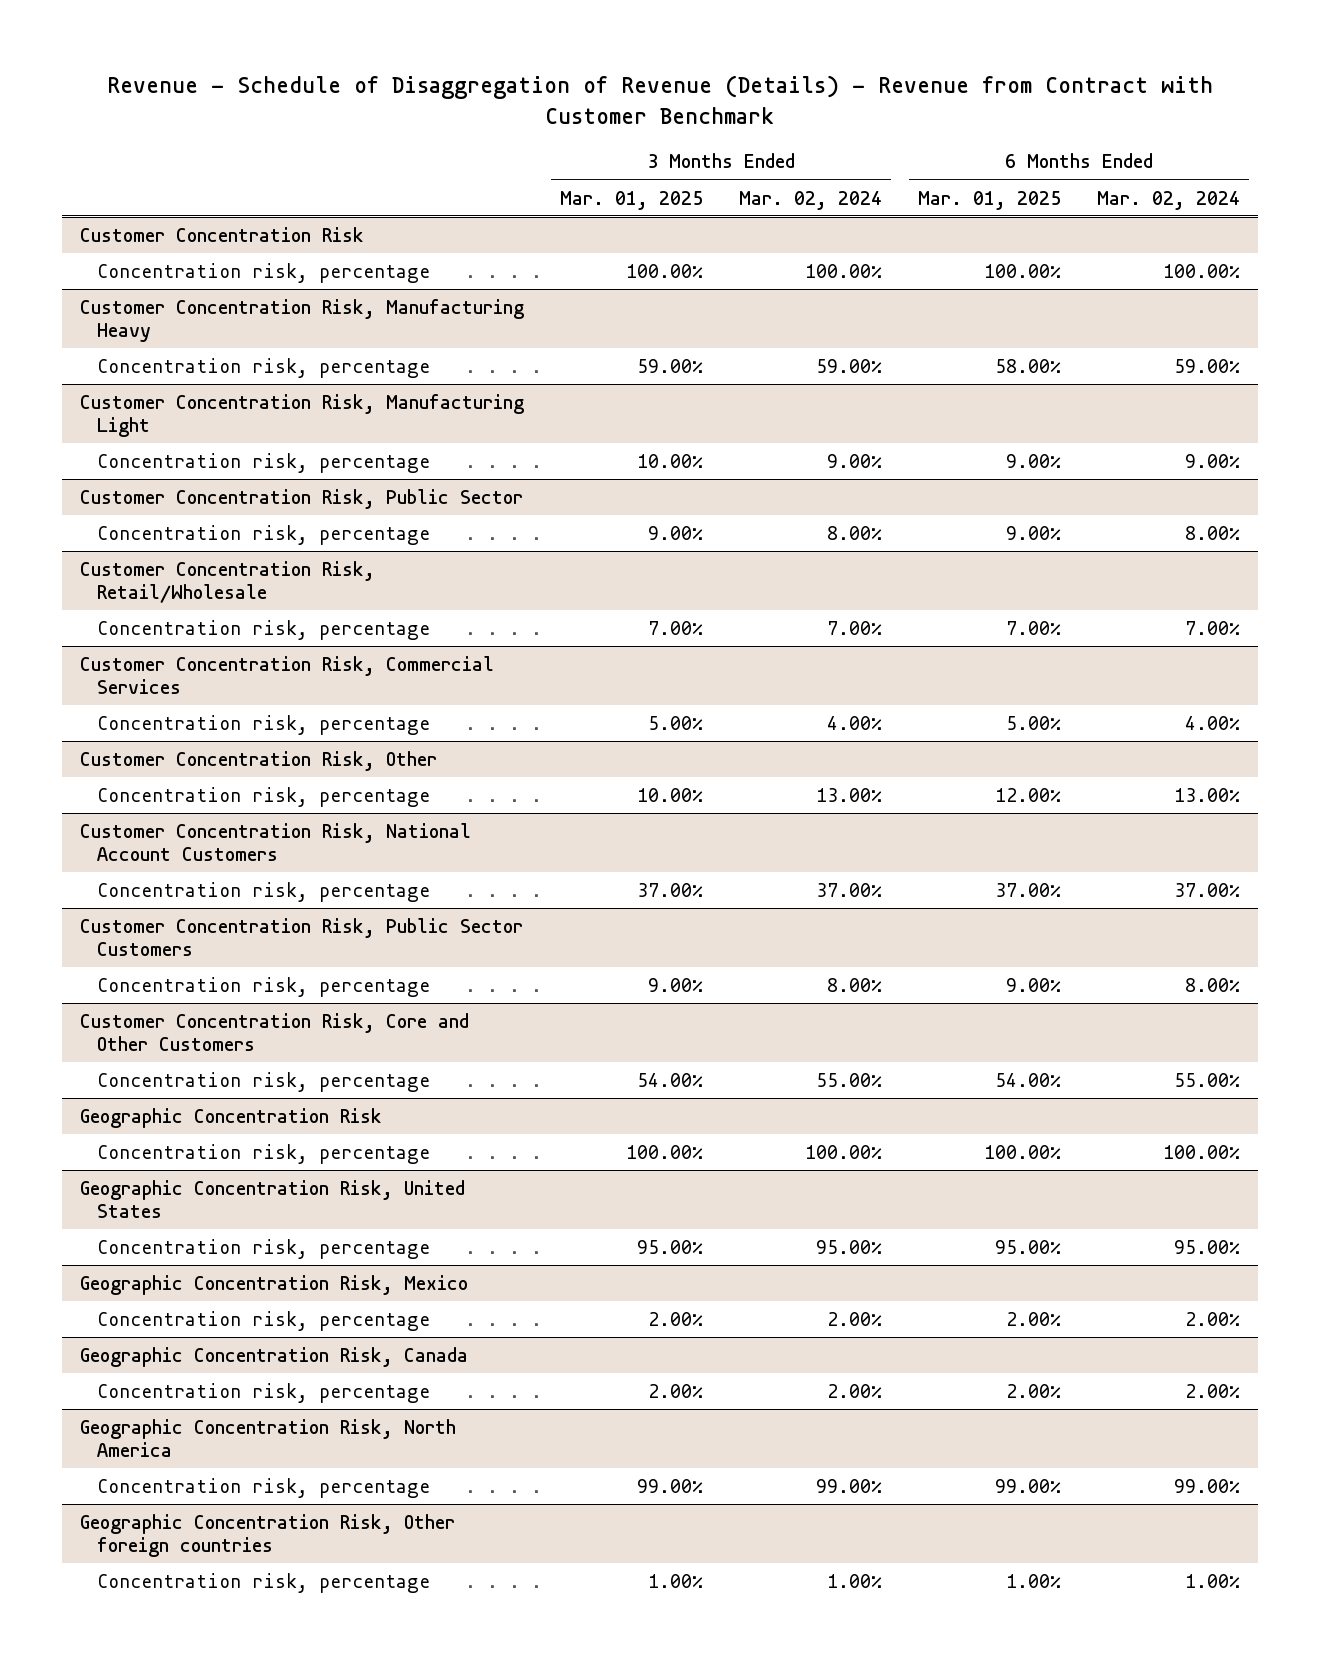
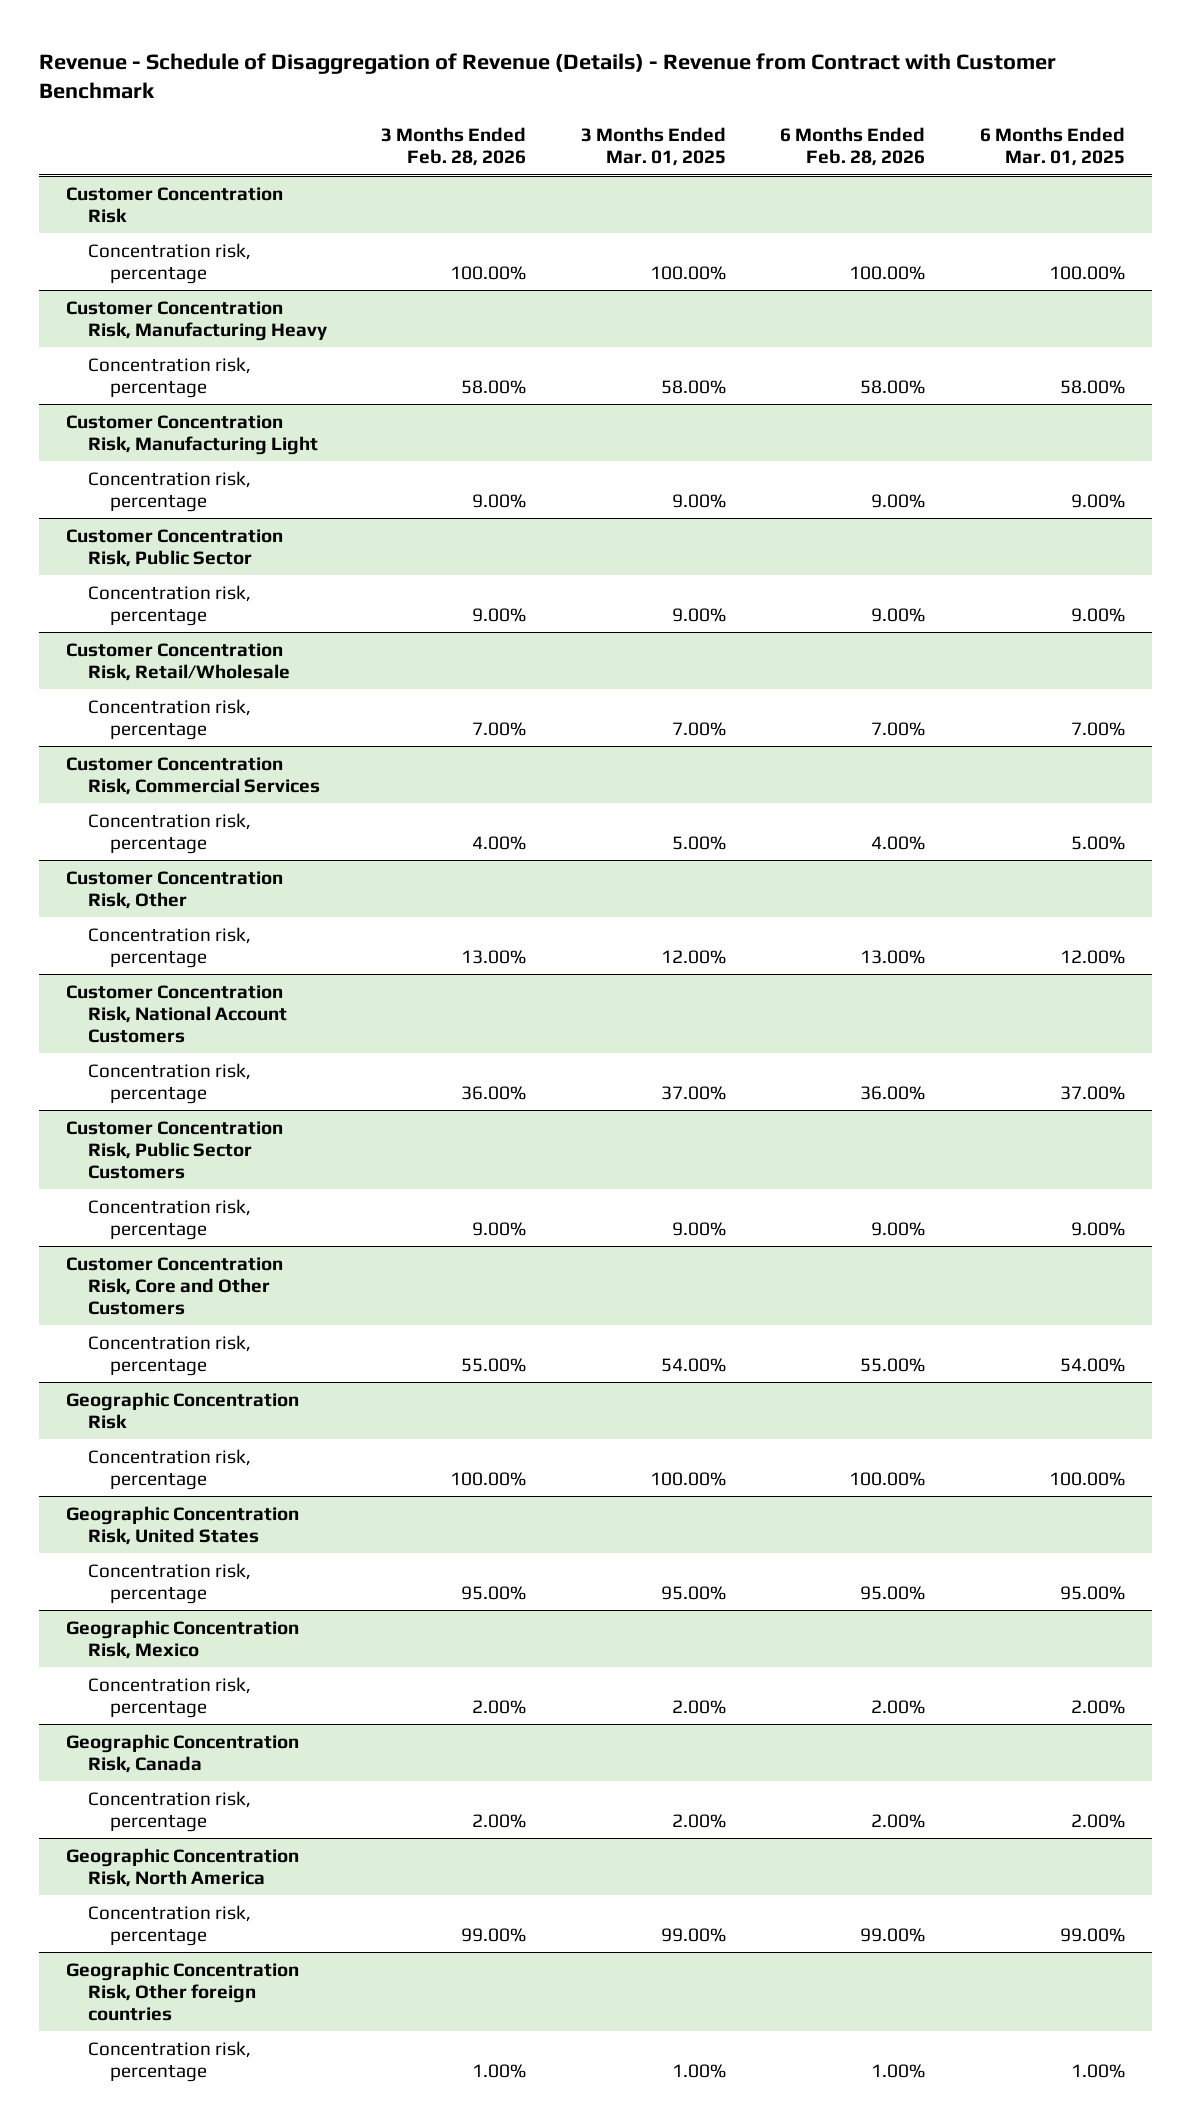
- | 3 Months Ended Mar. 01, 2025 | 3 Months Ended Mar. 02, 2024 | 6 Months Ended Mar. 01, 2025 | 6 Months Ended Mar. 02, 2024
+ | 3 Months Ended Feb. 28, 2026 | 3 Months Ended Mar. 01, 2025 | 6 Months Ended Feb. 28, 2026 | 6 Months Ended Mar. 01, 2025
@ Customer Concentration Risk, Manufacturing Heavy
- Concentration risk, percentage | 59.00% | 59.00% | 58.00% | 59.00%
+ Concentration risk, percentage | 58.00% | 58.00% | 58.00% | 58.00%
@ Customer Concentration Risk, Manufacturing Light
- Concentration risk, percentage | 10.00% | 9.00% | 9.00% | 9.00%
+ Concentration risk, percentage | 9.00% | 9.00% | 9.00% | 9.00%
@ Customer Concentration Risk, Other
- Concentration risk, percentage | 10.00% | 13.00% | 12.00% | 13.00%
+ Concentration risk, percentage | 13.00% | 12.00% | 13.00% | 12.00%

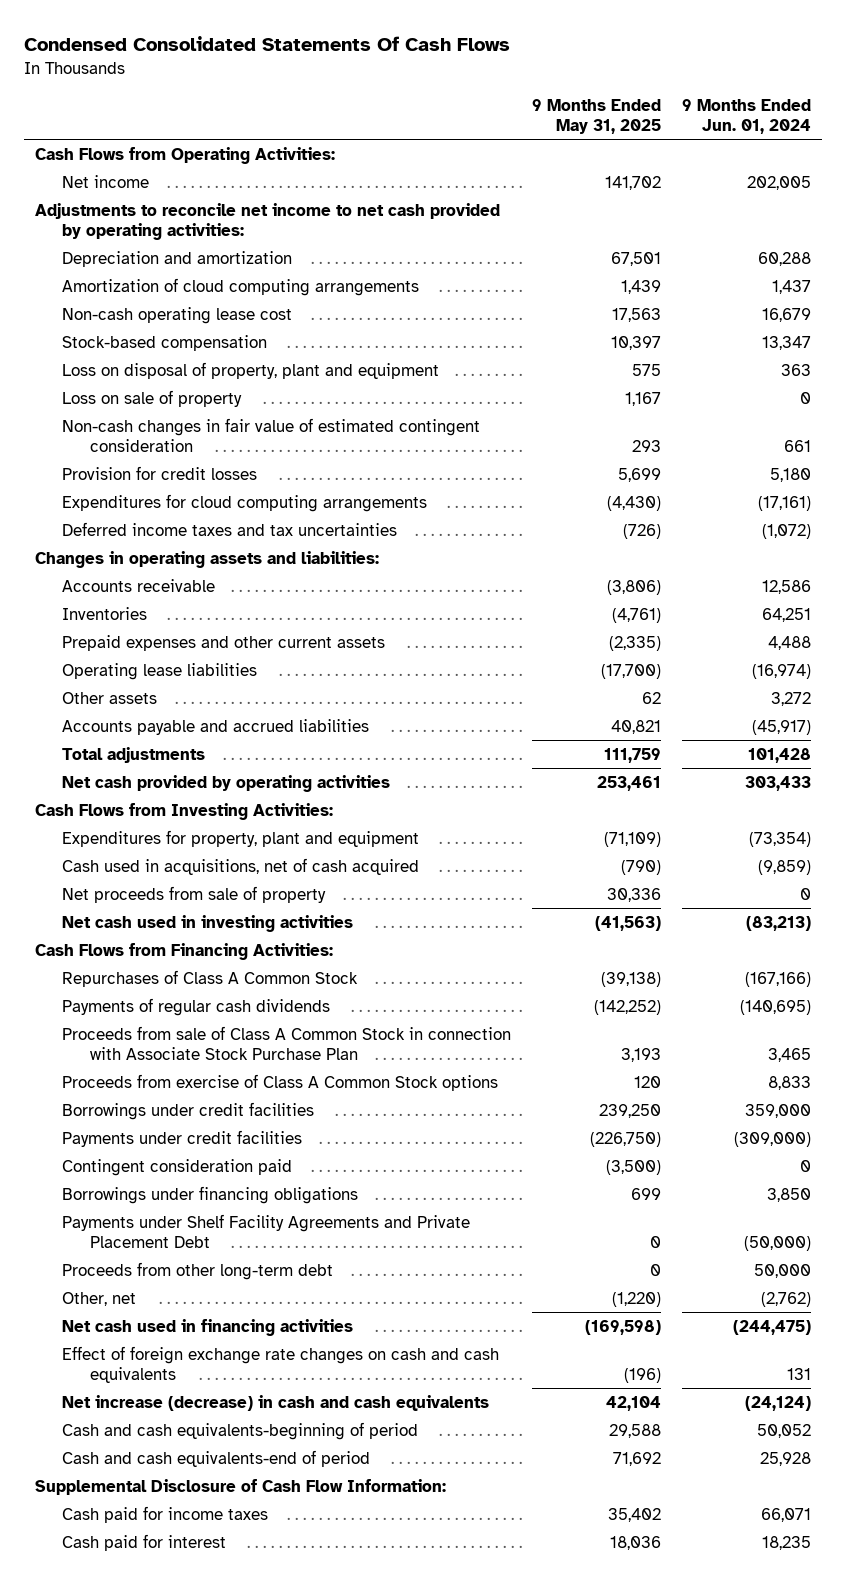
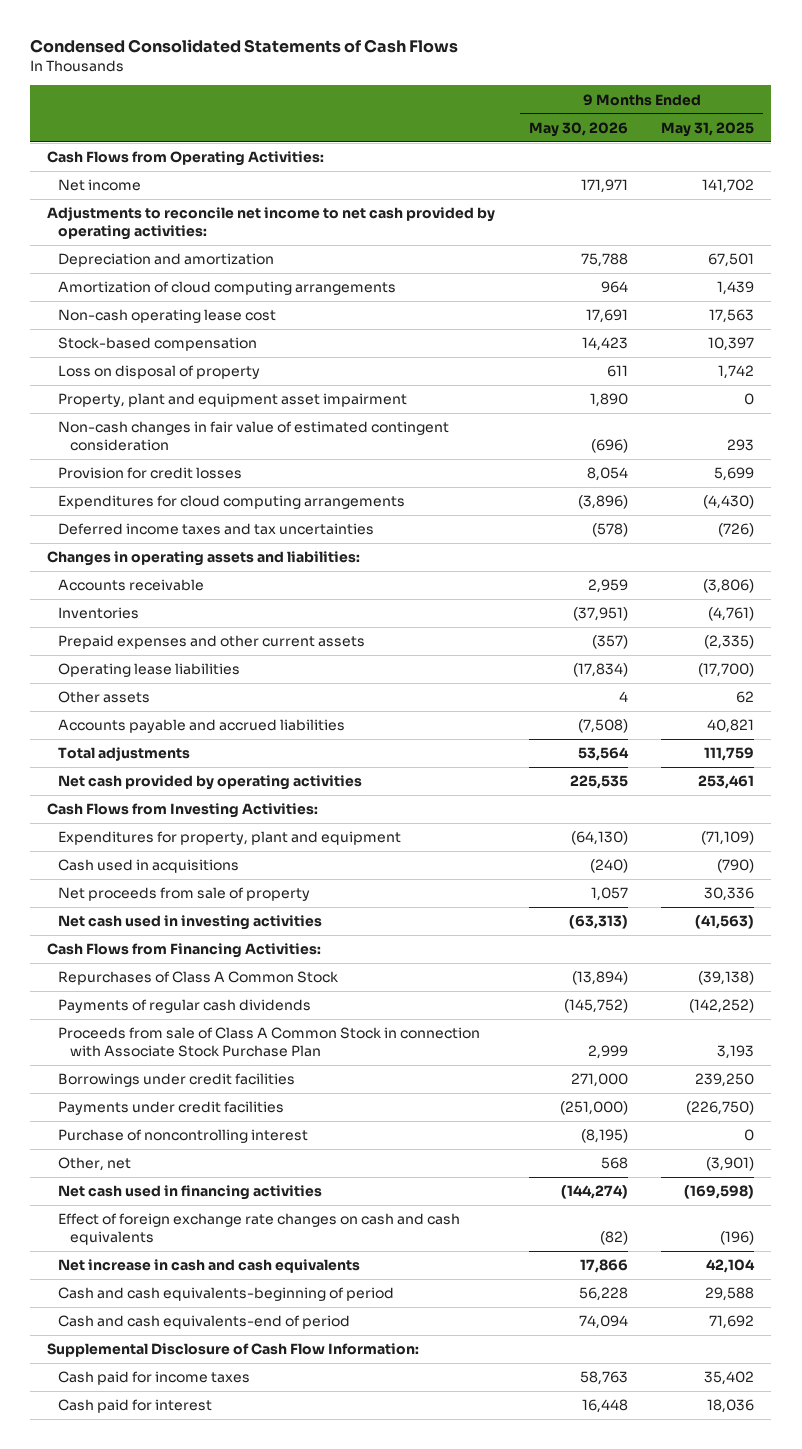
- Condensed Consolidated Statements Of Cash Flows
+ Condensed Consolidated Statements of Cash Flows
- | 9 Months Ended May 31, 2025 | 9 Months Ended Jun. 01, 2024
+ | 9 Months Ended May 30, 2026 | 9 Months Ended May 31, 2025
- Loss on disposal of property, plant and equipment | 575 | 363
- Loss on sale of property | 1,167 | 0
+ Loss on disposal of property | 611 | 1,742
+ Property, plant and equipment asset impairment | 1,890 | 0
- Cash used in acquisitions, net of cash acquired | (790) | (9,859)
+ Cash used in acquisitions | (240) | (790)
- Proceeds from exercise of Class A Common Stock options | 120 | 8,833
- Contingent consideration paid | (3,500) | 0
- Borrowings under financing obligations | 699 | 3,850
- Payments under Shelf Facility Agreements and Private Placement Debt | 0 | (50,000)
- Proceeds from other long-term debt | 0 | 50,000
- Other, net | (1,220) | (2,762)
+ Purchase of noncontrolling interest | (8,195) | 0
+ Other, net | 568 | (3,901)
- Net increase (decrease) in cash and cash equivalents | 42,104 | (24,124)
+ Net increase in cash and cash equivalents | 17,866 | 42,104

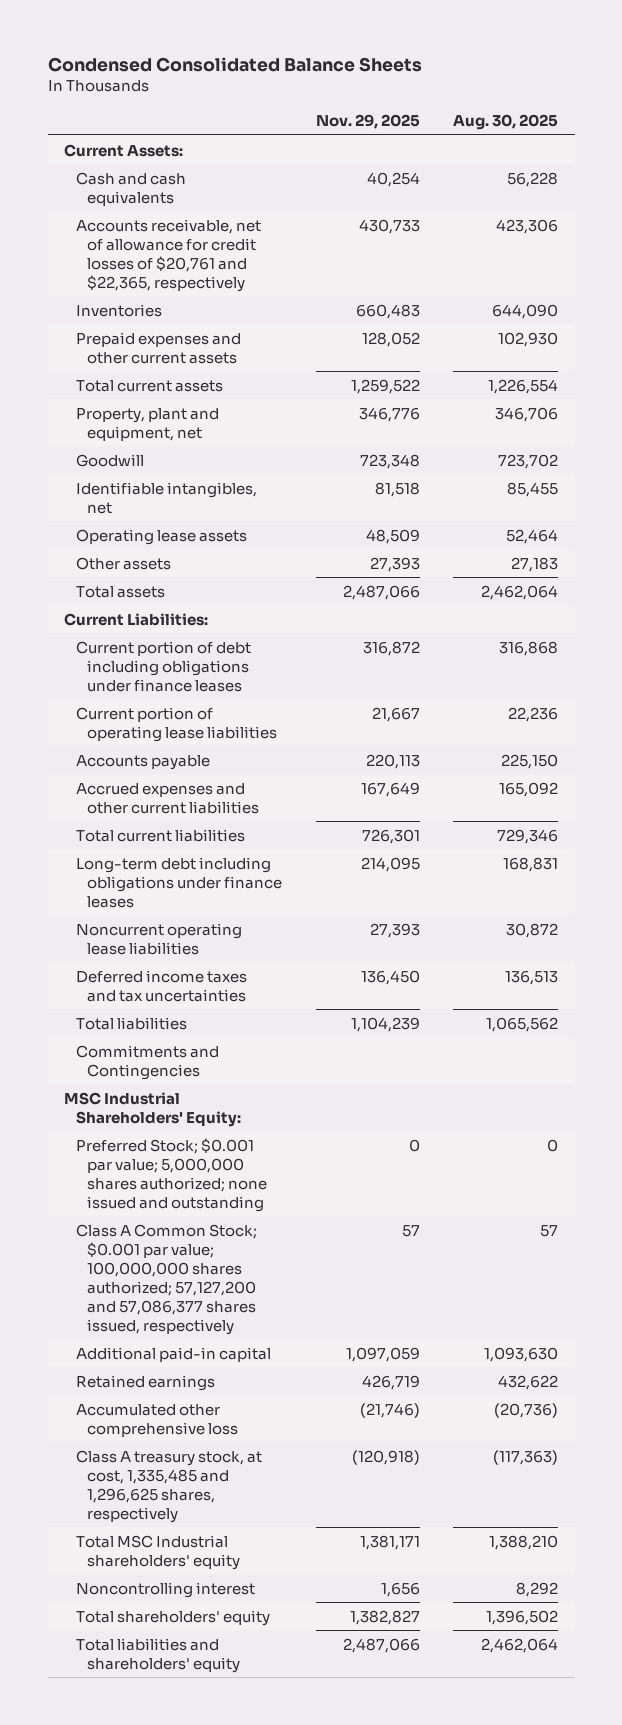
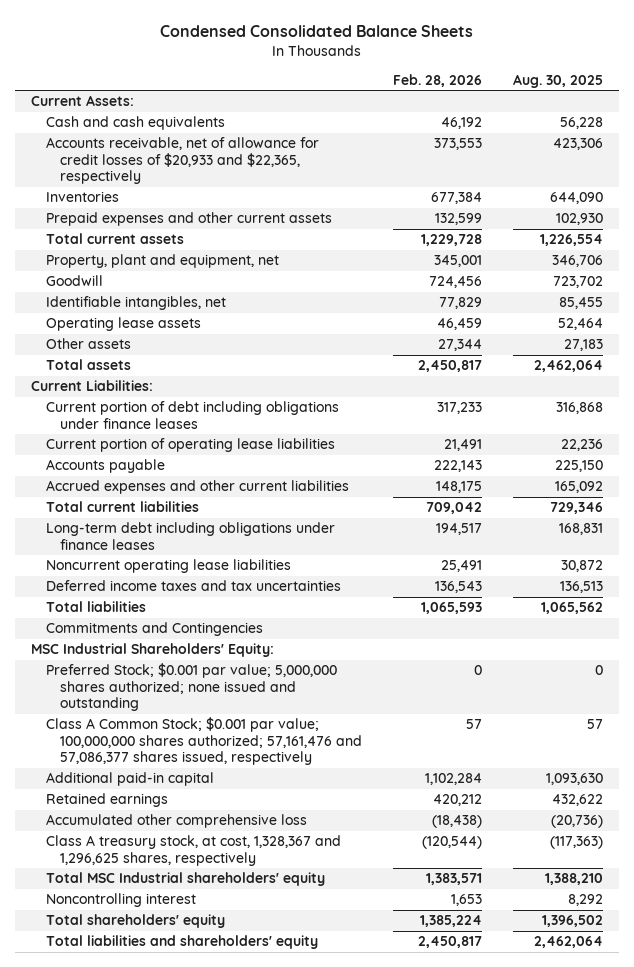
- | Nov. 29, 2025 | Aug. 30, 2025
+ | Feb. 28, 2026 | Aug. 30, 2025
- Accounts receivable, net of allowance for credit losses of $20,761 and $22,365, respectively | 430,733 | 423,306
+ Accounts receivable, net of allowance for credit losses of $20,933 and $22,365, respectively | 373,553 | 423,306
- Class A Common Stock; $0.001 par value; 100,000,000 shares authorized; 57,127,200 and 57,086,377 shares issued, respectively | 57 | 57
+ Class A Common Stock; $0.001 par value; 100,000,000 shares authorized; 57,161,476 and 57,086,377 shares issued, respectively | 57 | 57
- Class A treasury stock, at cost, 1,335,485 and 1,296,625 shares, respectively | (120,918) | (117,363)
+ Class A treasury stock, at cost, 1,328,367 and 1,296,625 shares, respectively | (120,544) | (117,363)

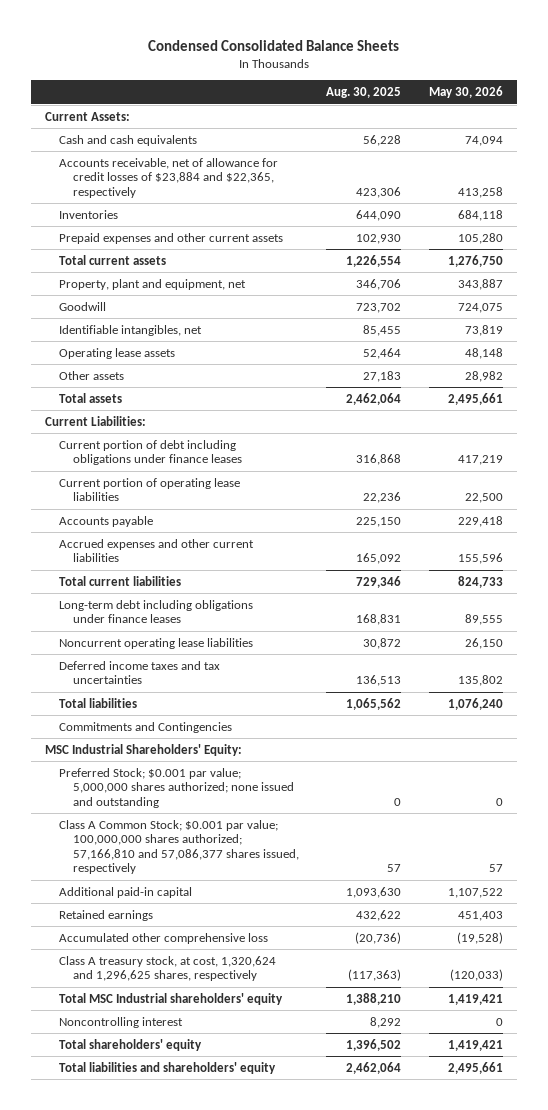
- | Feb. 28, 2026 | Aug. 30, 2025
+ | Aug. 30, 2025 | May 30, 2026
- Accounts receivable, net of allowance for credit losses of $20,933 and $22,365, respectively | 373,553 | 423,306
+ Accounts receivable, net of allowance for credit losses of $23,884 and $22,365, respectively | 423,306 | 413,258
- Class A Common Stock; $0.001 par value; 100,000,000 shares authorized; 57,161,476 and 57,086,377 shares issued, respectively | 57 | 57
+ Class A Common Stock; $0.001 par value; 100,000,000 shares authorized; 57,166,810 and 57,086,377 shares issued, respectively | 57 | 57
- Class A treasury stock, at cost, 1,328,367 and 1,296,625 shares, respectively | (120,544) | (117,363)
+ Class A treasury stock, at cost, 1,320,624 and 1,296,625 shares, respectively | (117,363) | (120,033)

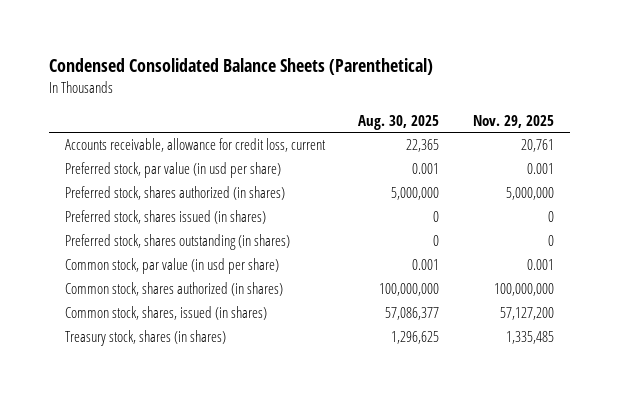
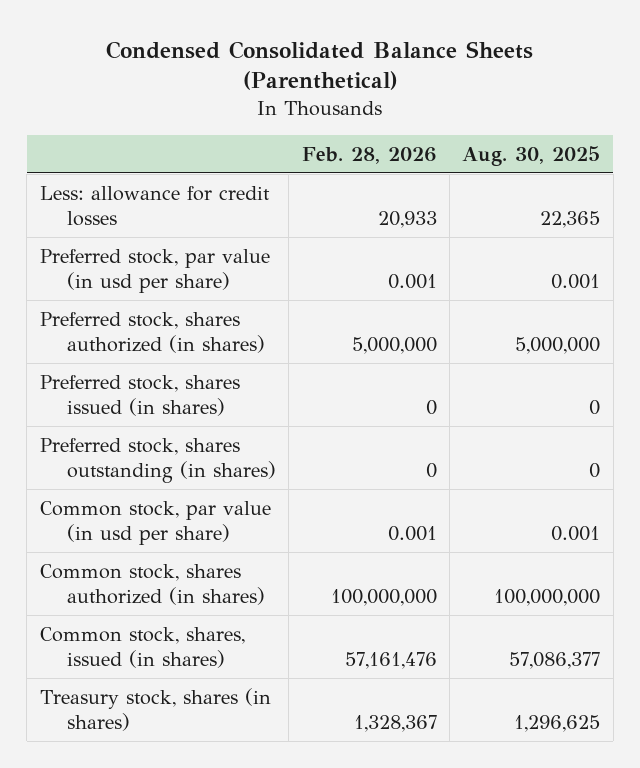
- | Aug. 30, 2025 | Nov. 29, 2025
+ | Feb. 28, 2026 | Aug. 30, 2025
- Accounts receivable, allowance for credit loss, current | 22,365 | 20,761
+ Less: allowance for credit losses | 20,933 | 22,365

